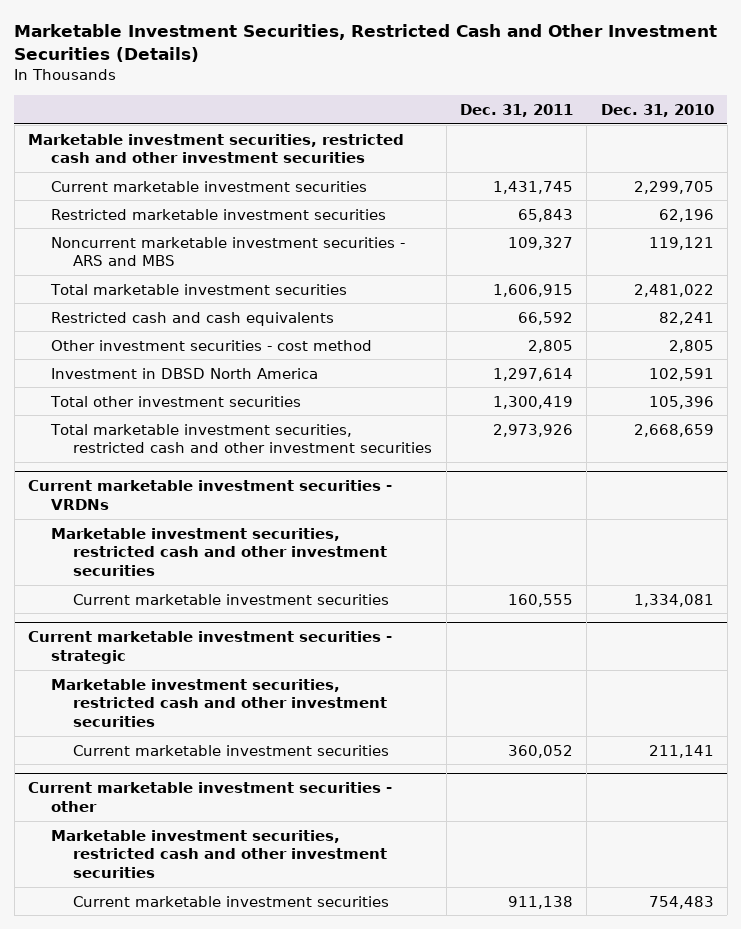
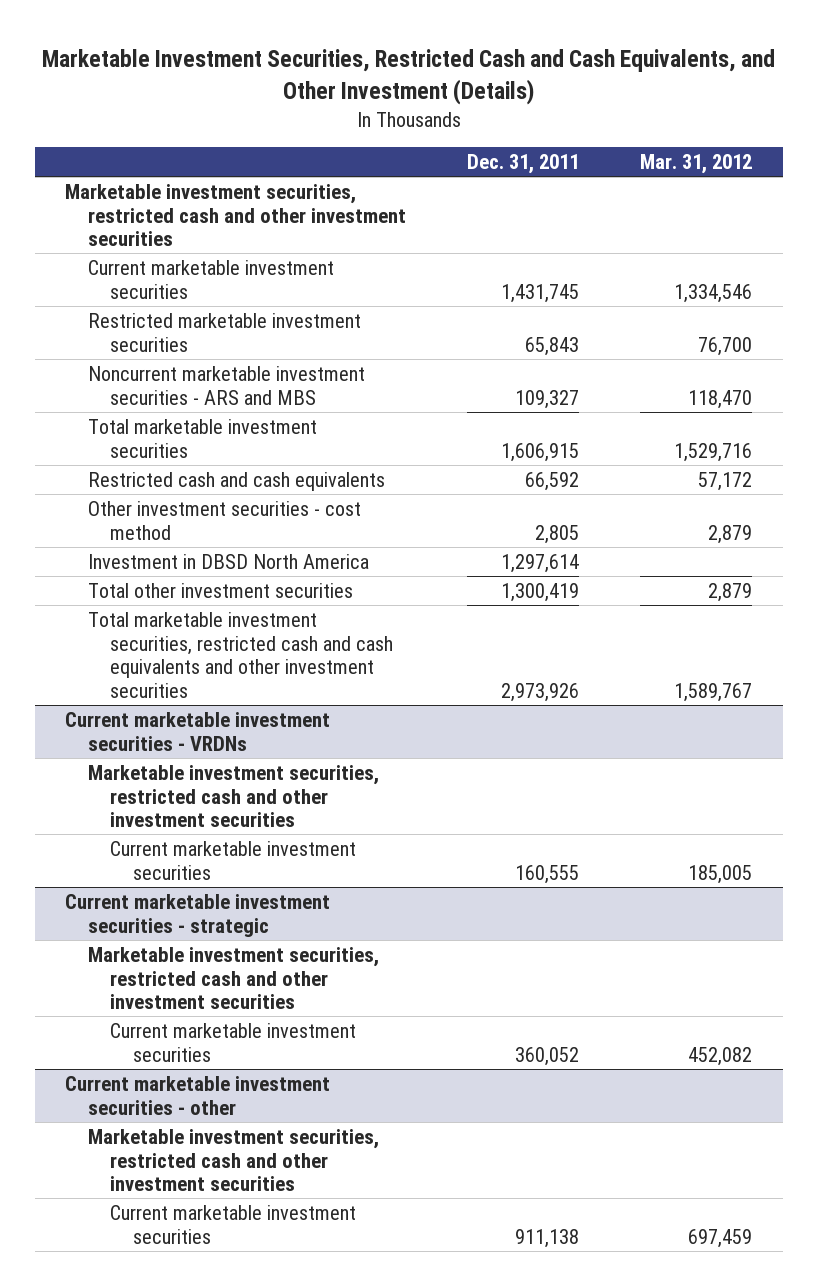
- Marketable Investment Securities, Restricted Cash and Other Investment Securities (Details)
+ Marketable Investment Securities, Restricted Cash and Cash Equivalents, and Other Investment (Details)
- | Dec. 31, 2011 | Dec. 31, 2010
+ | Dec. 31, 2011 | Mar. 31, 2012
- Total marketable investment securities, restricted cash and other investment securities | 2,973,926 | 2,668,659
+ Total marketable investment securities, restricted cash and cash equivalents and other investment securities | 2,973,926 | 1,589,767

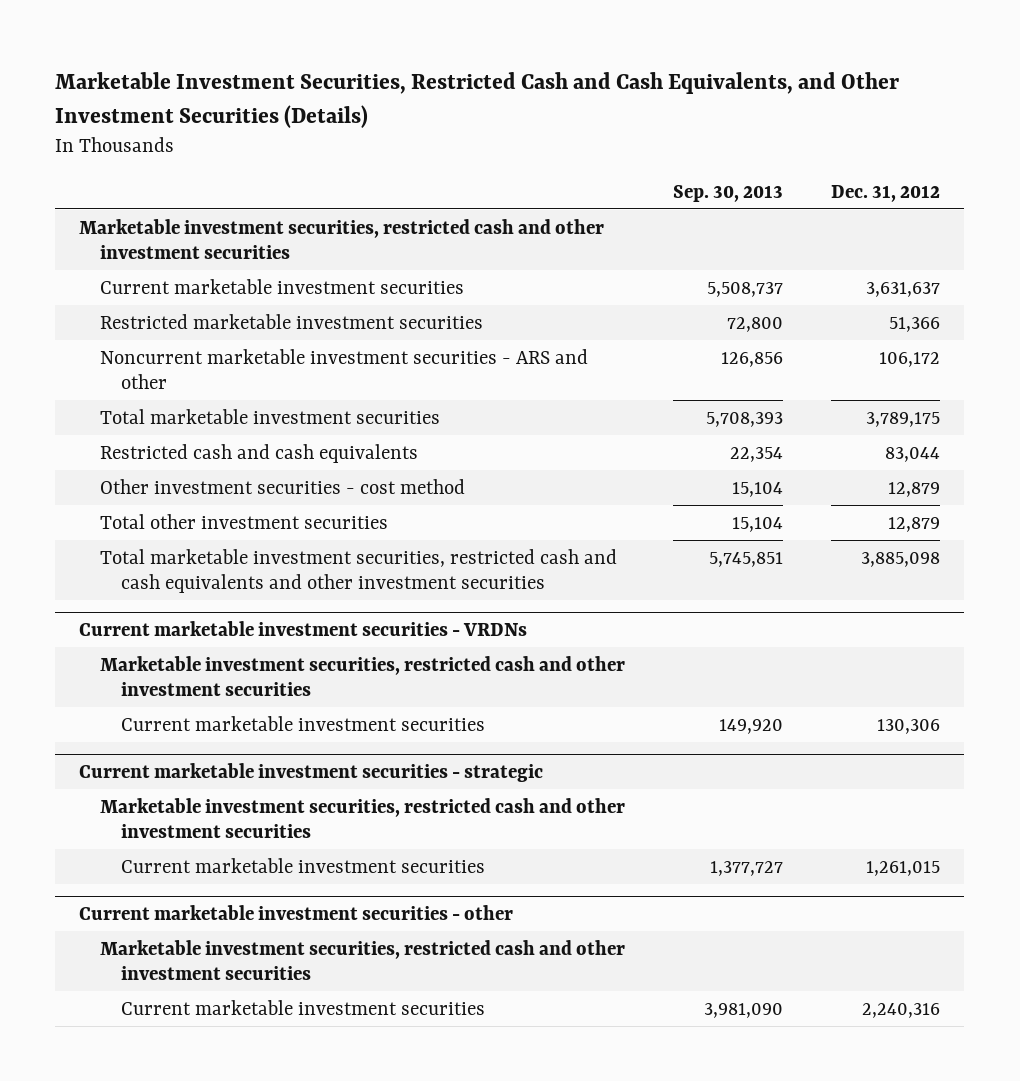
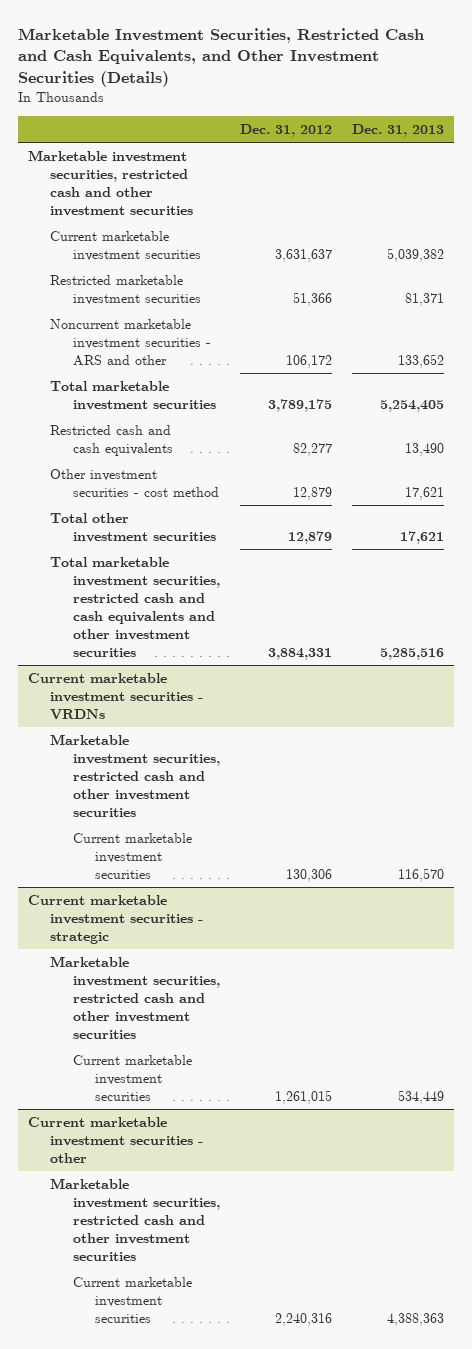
- | Sep. 30, 2013 | Dec. 31, 2012
+ | Dec. 31, 2012 | Dec. 31, 2013
- Restricted cash and cash equivalents | 22,354 | 83,044
+ Restricted cash and cash equivalents | 82,277 | 13,490
- Total marketable investment securities, restricted cash and cash equivalents and other investment securities | 5,745,851 | 3,885,098
+ Total marketable investment securities, restricted cash and cash equivalents and other investment securities | 3,884,331 | 5,285,516

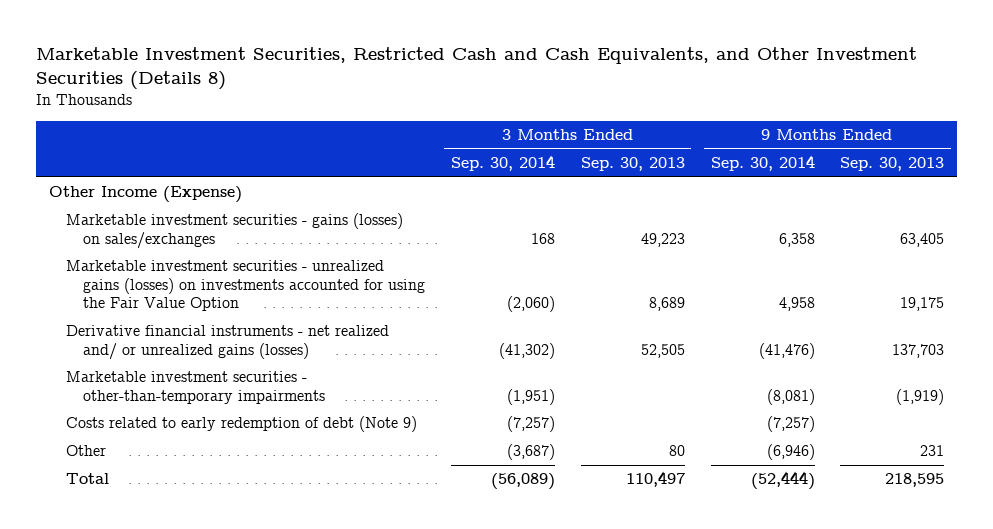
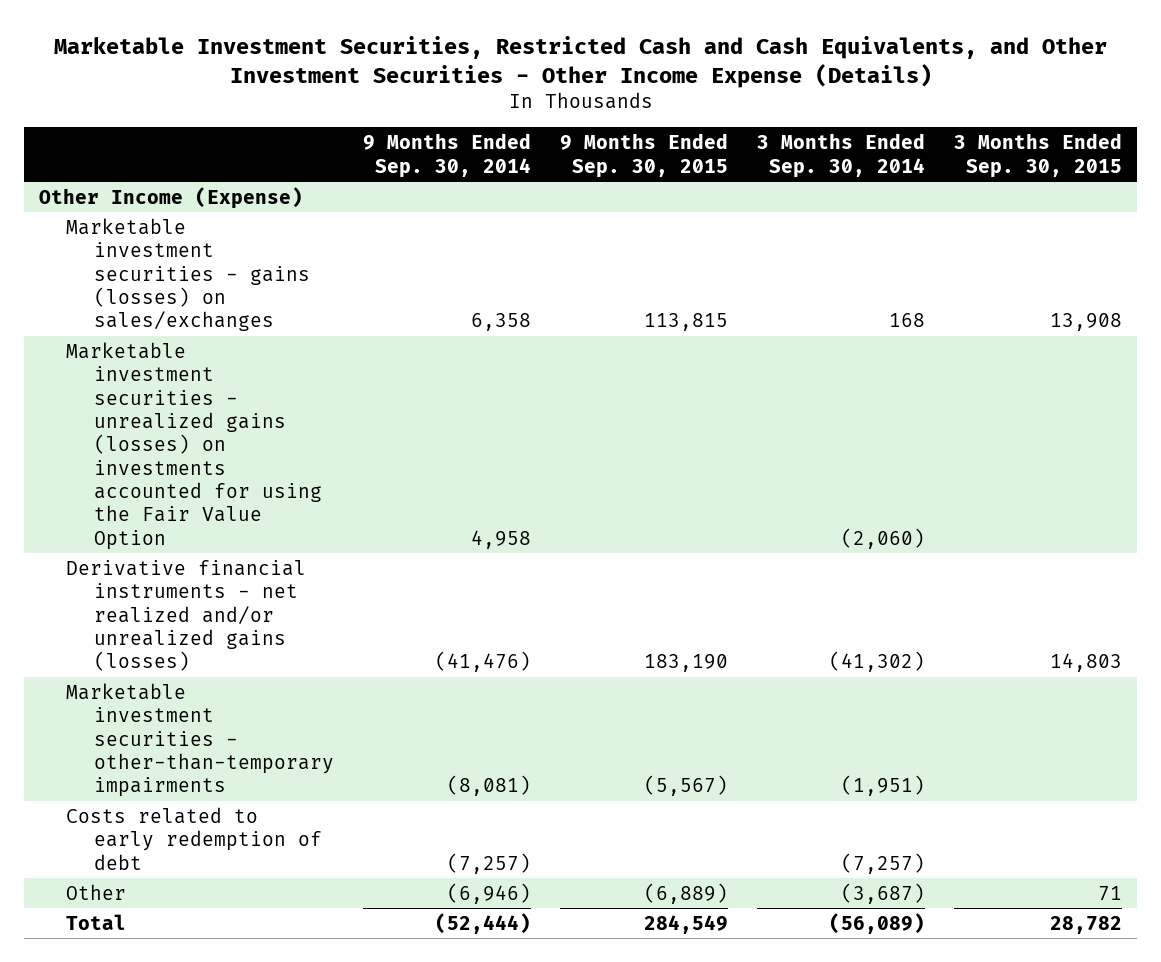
- Marketable Investment Securities, Restricted Cash and Cash Equivalents, and Other Investment Securities (Details 8)
+ Marketable Investment Securities, Restricted Cash and Cash Equivalents, and Other Investment Securities - Other Income Expense (Details)
- | 3 Months Ended Sep. 30, 2014 | 3 Months Ended Sep. 30, 2013 | 9 Months Ended Sep. 30, 2014 | 9 Months Ended Sep. 30, 2013
+ | 9 Months Ended Sep. 30, 2014 | 9 Months Ended Sep. 30, 2015 | 3 Months Ended Sep. 30, 2014 | 3 Months Ended Sep. 30, 2015
- Derivative financial instruments - net realized and/ or unrealized gains (losses) | (41,302) | 52,505 | (41,476) | 137,703
+ Derivative financial instruments - net realized and/or unrealized gains (losses) | (41,476) | 183,190 | (41,302) | 14,803
- Costs related to early redemption of debt (Note 9) | (7,257) | | (7,257) |
+ Costs related to early redemption of debt | (7,257) | | (7,257) |

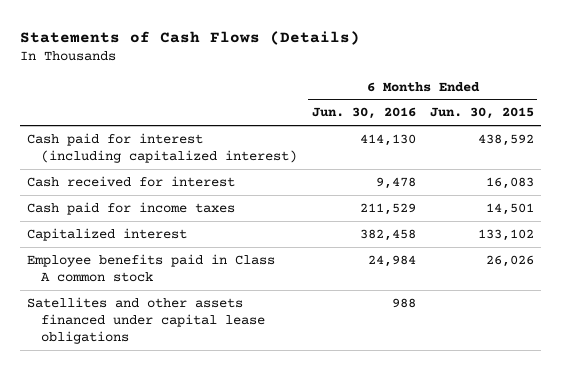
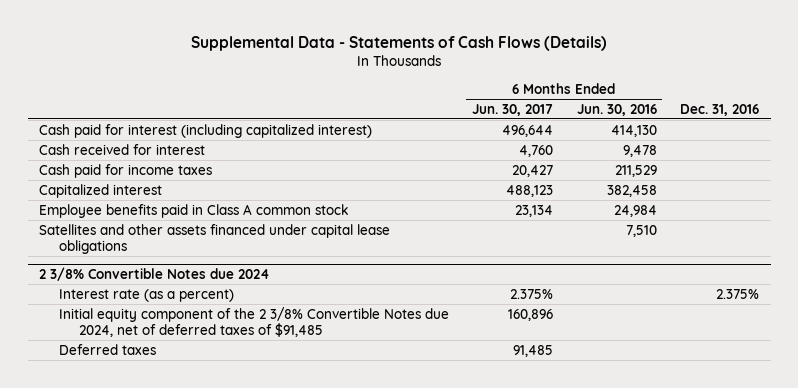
- Statements of Cash Flows (Details)
+ Supplemental Data - Statements of Cash Flows (Details)
- | 6 Months Ended Jun. 30, 2016 | 6 Months Ended Jun. 30, 2015
+ | 6 Months Ended Jun. 30, 2017 | 6 Months Ended Jun. 30, 2016 | Dec. 31, 2016
- Satellites and other assets financed under capital lease obligations | 988 |
+ Satellites and other assets financed under capital lease obligations | | 7,510 |
+ 2 3/8% Convertible Notes due 2024
+ Interest rate (as a percent) | 2.375% | | 2.375%
+ Initial equity component of the 2 3/8% Convertible Notes due 2024, net of deferred taxes of $91,485 | 160,896 | |
+ Deferred taxes | 91,485 | |

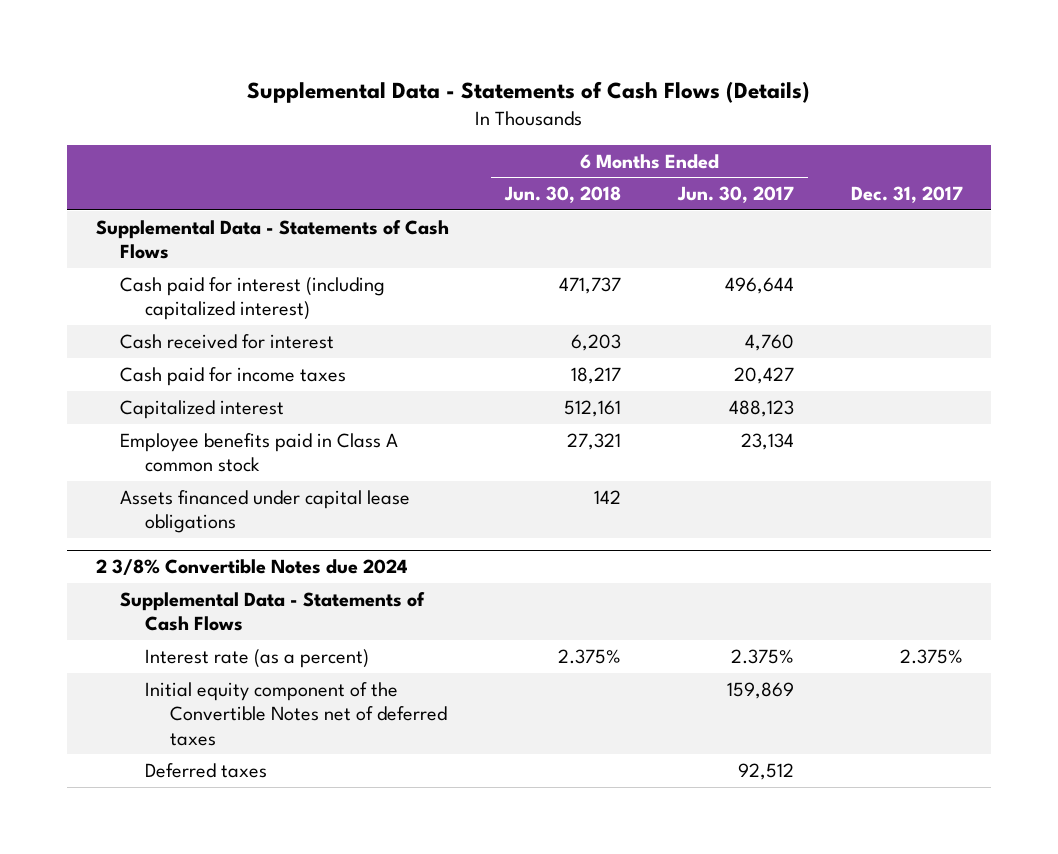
- | 6 Months Ended Jun. 30, 2017 | 6 Months Ended Jun. 30, 2016 | Dec. 31, 2016
+ | 6 Months Ended Jun. 30, 2018 | 6 Months Ended Jun. 30, 2017 | Dec. 31, 2017
+ Supplemental Data - Statements of Cash Flows
- Satellites and other assets financed under capital lease obligations | | 7,510 |
+ Assets financed under capital lease obligations | 142 | |
@ 2 3/8% Convertible Notes due 2024
+ Supplemental Data - Statements of Cash Flows
- Initial equity component of the 2 3/8% Convertible Notes due 2024, net of deferred taxes of $91,485 | 160,896 | |
- Deferred taxes | 91,485 | |
+ Initial equity component of the Convertible Notes net of deferred taxes | | 159,869 |
+ Deferred taxes | | 92,512 |

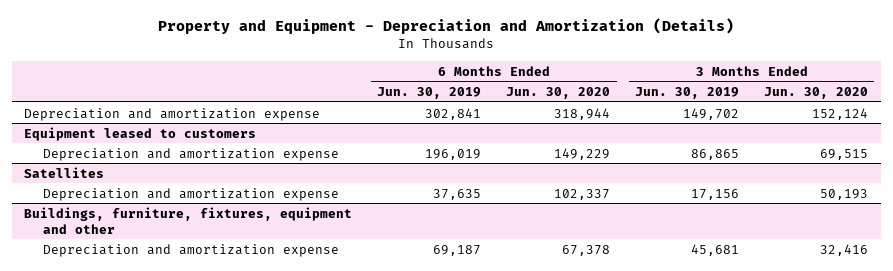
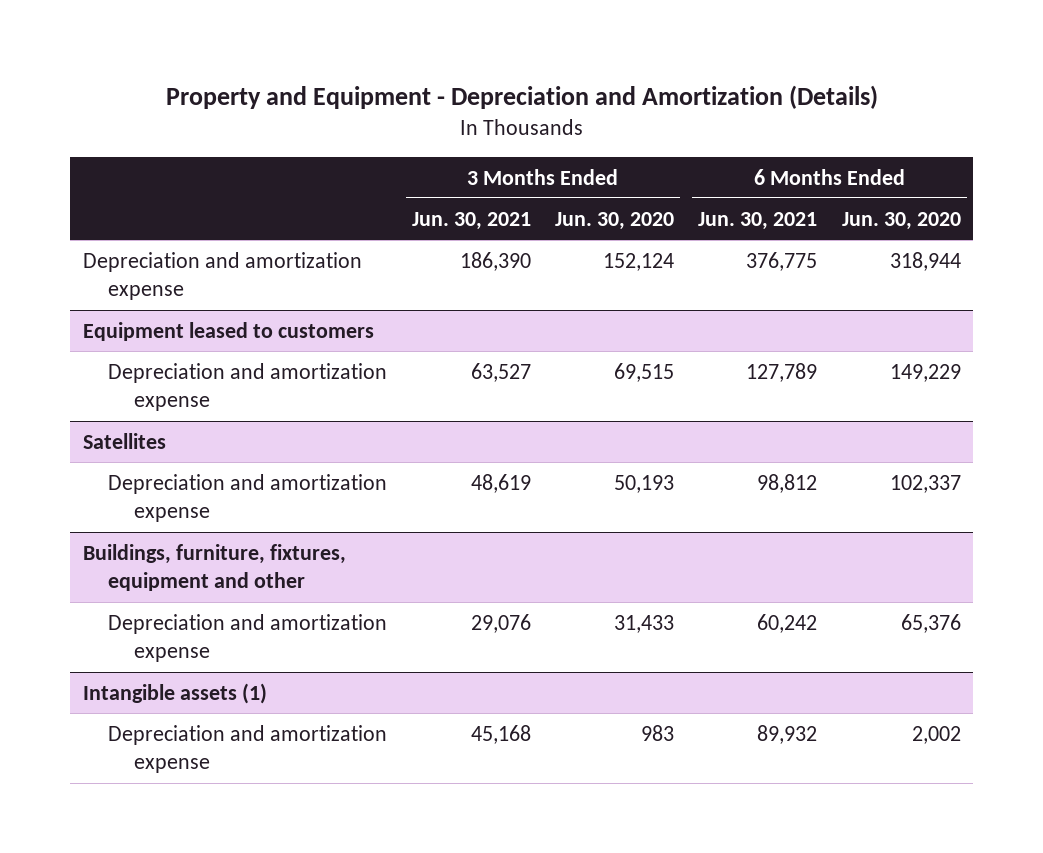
- | 6 Months Ended Jun. 30, 2019 | 6 Months Ended Jun. 30, 2020 | 3 Months Ended Jun. 30, 2019 | 3 Months Ended Jun. 30, 2020
+ | 3 Months Ended Jun. 30, 2021 | 3 Months Ended Jun. 30, 2020 | 6 Months Ended Jun. 30, 2021 | 6 Months Ended Jun. 30, 2020
@ Buildings, furniture, fixtures, equipment and other
- Depreciation and amortization expense | 69,187 | 67,378 | 45,681 | 32,416
+ Depreciation and amortization expense | 29,076 | 31,433 | 60,242 | 65,376
+ Intangible assets (1)
+ Depreciation and amortization expense | 45,168 | 983 | 89,932 | 2,002

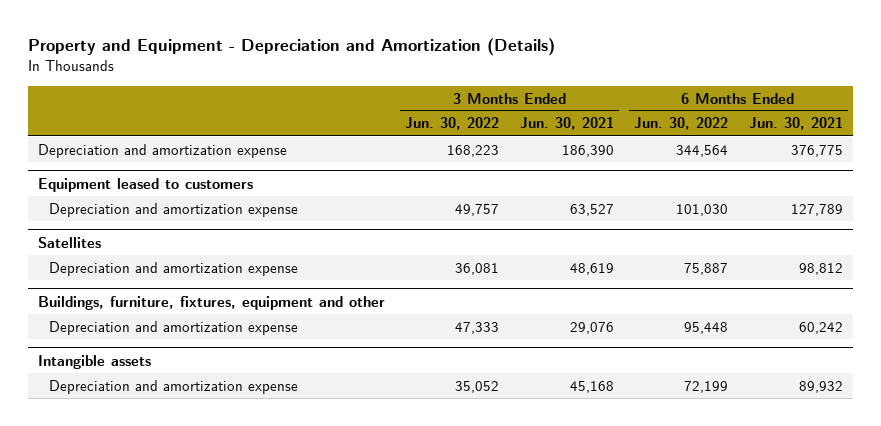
- | 3 Months Ended Jun. 30, 2021 | 3 Months Ended Jun. 30, 2020 | 6 Months Ended Jun. 30, 2021 | 6 Months Ended Jun. 30, 2020
+ | 3 Months Ended Jun. 30, 2022 | 3 Months Ended Jun. 30, 2021 | 6 Months Ended Jun. 30, 2022 | 6 Months Ended Jun. 30, 2021
- Intangible assets (1)
+ Intangible assets

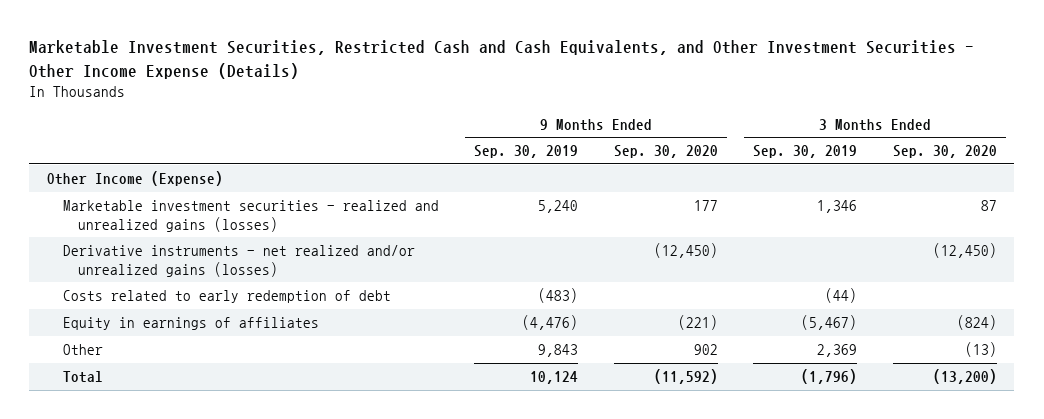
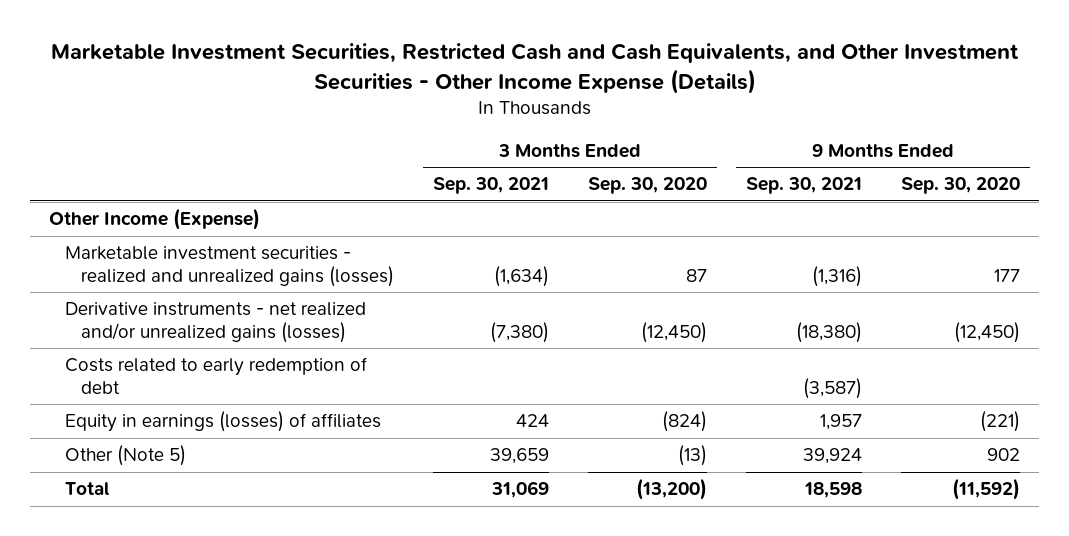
- | 9 Months Ended Sep. 30, 2019 | 9 Months Ended Sep. 30, 2020 | 3 Months Ended Sep. 30, 2019 | 3 Months Ended Sep. 30, 2020
+ | 3 Months Ended Sep. 30, 2021 | 3 Months Ended Sep. 30, 2020 | 9 Months Ended Sep. 30, 2021 | 9 Months Ended Sep. 30, 2020
- Equity in earnings of affiliates | (4,476) | (221) | (5,467) | (824)
- Other | 9,843 | 902 | 2,369 | (13)
+ Equity in earnings (losses) of affiliates | 424 | (824) | 1,957 | (221)
+ Other (Note 5) | 39,659 | (13) | 39,924 | 902

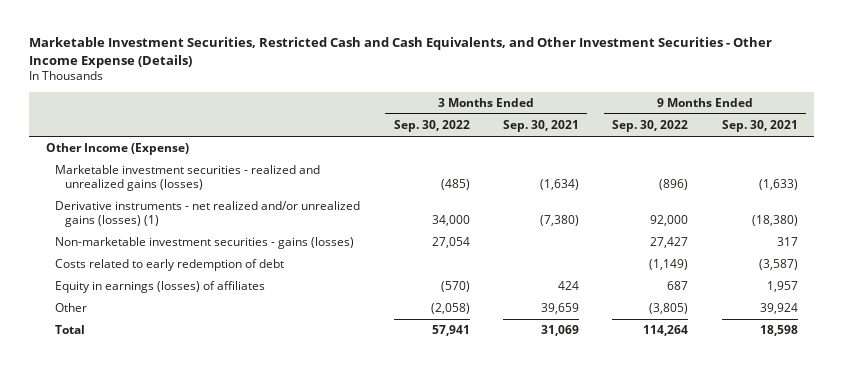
- | 3 Months Ended Sep. 30, 2021 | 3 Months Ended Sep. 30, 2020 | 9 Months Ended Sep. 30, 2021 | 9 Months Ended Sep. 30, 2020
+ | 3 Months Ended Sep. 30, 2022 | 3 Months Ended Sep. 30, 2021 | 9 Months Ended Sep. 30, 2022 | 9 Months Ended Sep. 30, 2021
- Marketable investment securities - realized and unrealized gains (losses) | (1,634) | 87 | (1,316) | 177
- Derivative instruments - net realized and/or unrealized gains (losses) | (7,380) | (12,450) | (18,380) | (12,450)
+ Marketable investment securities - realized and unrealized gains (losses) | (485) | (1,634) | (896) | (1,633)
+ Derivative instruments - net realized and/or unrealized gains (losses) (1) | 34,000 | (7,380) | 92,000 | (18,380)
+ Non-marketable investment securities - gains (losses) | 27,054 | | 27,427 | 317
- Other (Note 5) | 39,659 | (13) | 39,924 | 902
+ Other | (2,058) | 39,659 | (3,805) | 39,924

